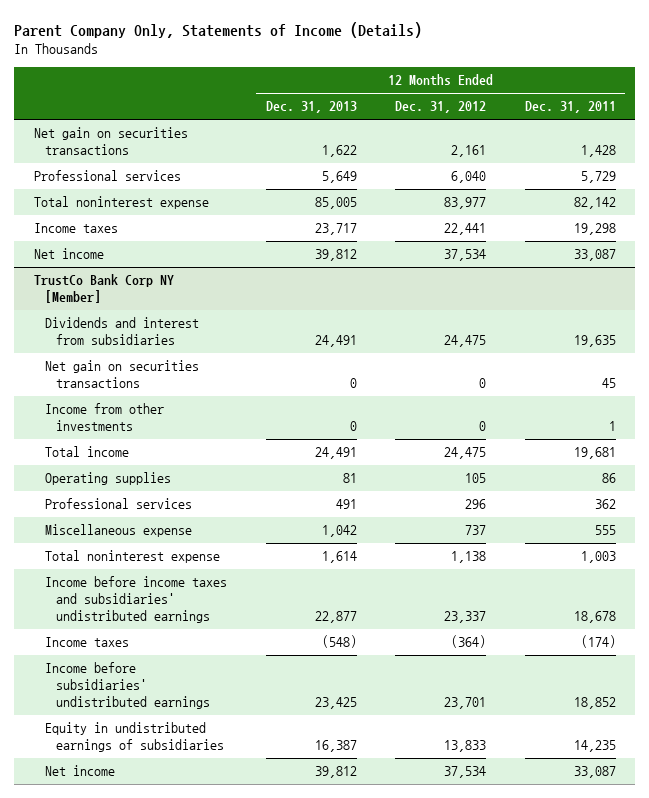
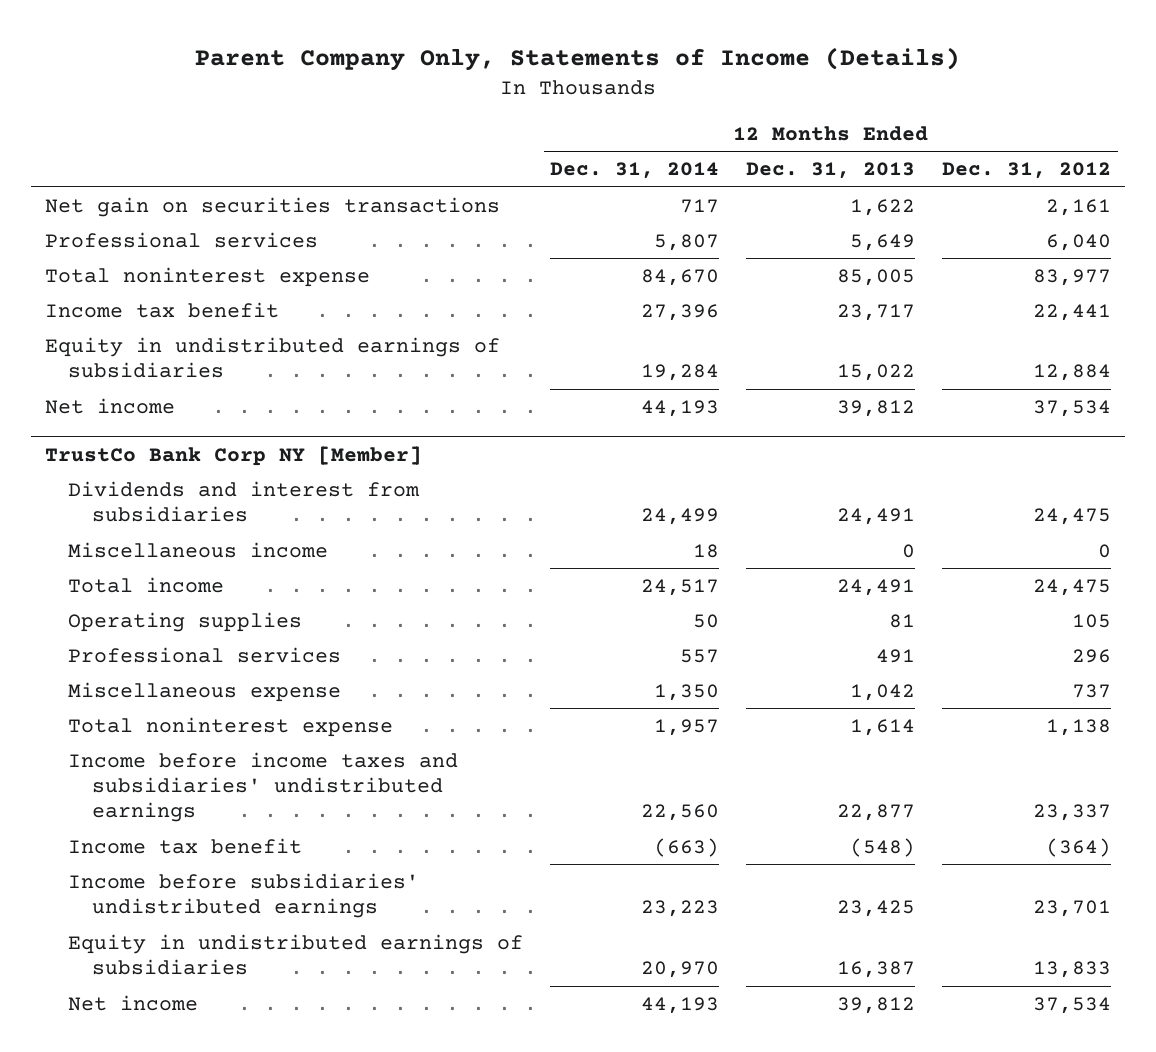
- | 12 Months Ended Dec. 31, 2013 | 12 Months Ended Dec. 31, 2012 | 12 Months Ended Dec. 31, 2011
+ | 12 Months Ended Dec. 31, 2014 | 12 Months Ended Dec. 31, 2013 | 12 Months Ended Dec. 31, 2012
- Income taxes | 23,717 | 22,441 | 19,298
+ Income tax benefit | 27,396 | 23,717 | 22,441
+ Equity in undistributed earnings of subsidiaries | 19,284 | 15,022 | 12,884
@ TrustCo Bank Corp NY [Member]
- Net gain on securities transactions | 0 | 0 | 45
- Income from other investments | 0 | 0 | 1
+ Miscellaneous income | 18 | 0 | 0
- Income taxes | (548) | (364) | (174)
+ Income tax benefit | (663) | (548) | (364)

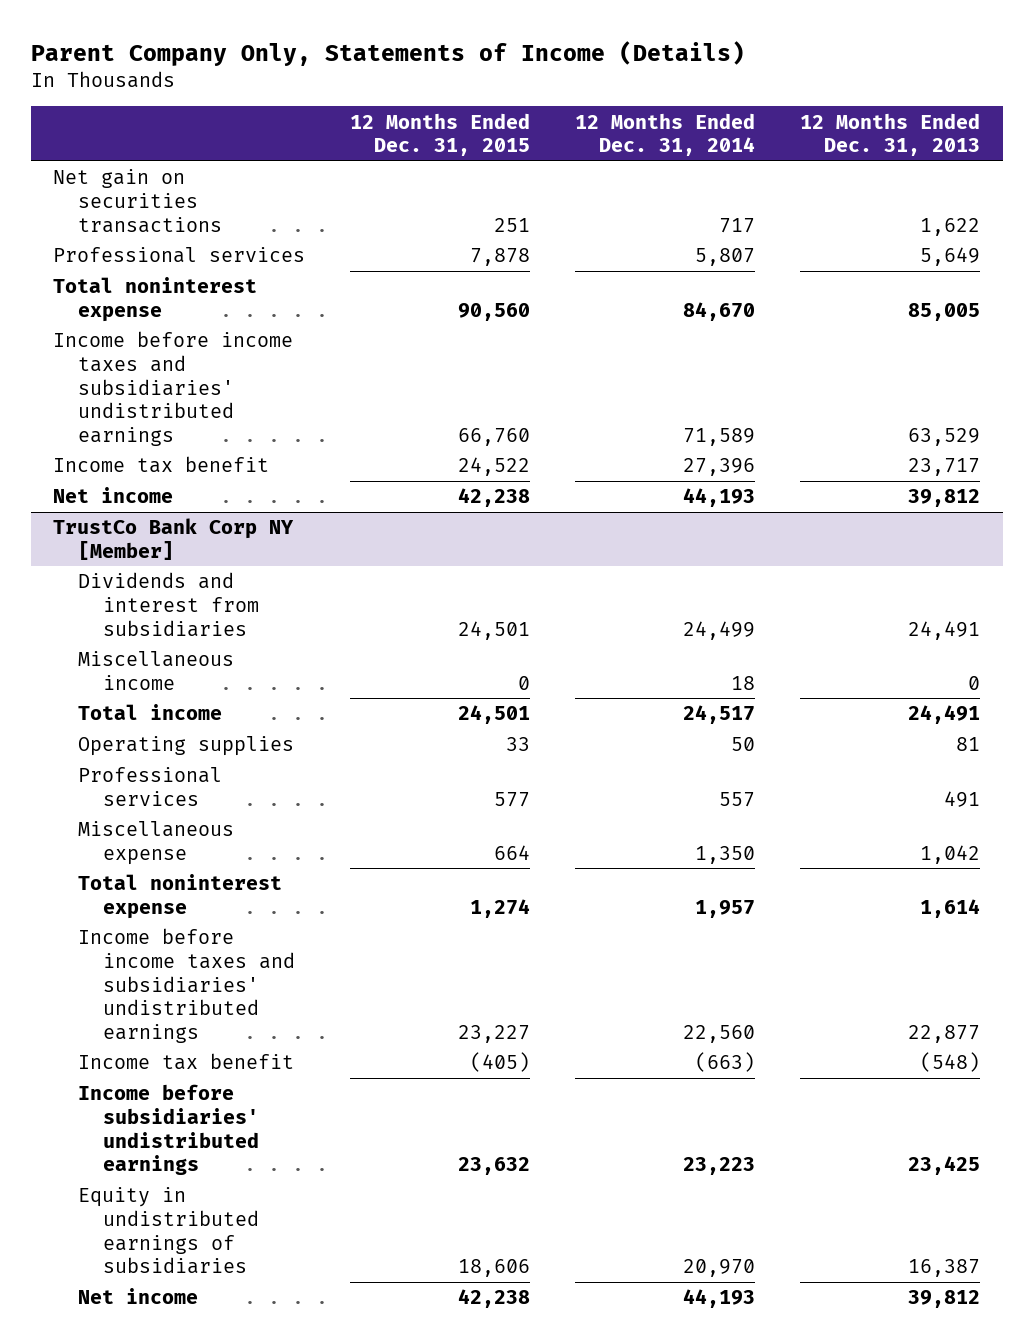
- | 12 Months Ended Dec. 31, 2014 | 12 Months Ended Dec. 31, 2013 | 12 Months Ended Dec. 31, 2012
+ | 12 Months Ended Dec. 31, 2015 | 12 Months Ended Dec. 31, 2014 | 12 Months Ended Dec. 31, 2013
+ Income before income taxes and subsidiaries' undistributed earnings | 66,760 | 71,589 | 63,529
- Equity in undistributed earnings of subsidiaries | 19,284 | 15,022 | 12,884

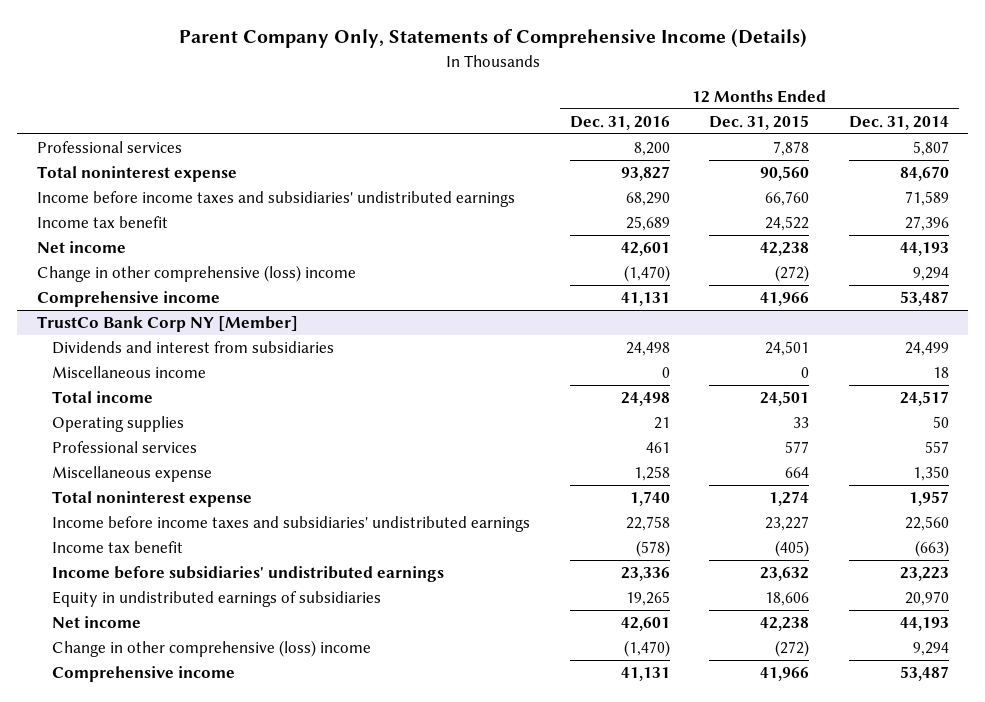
- Parent Company Only, Statements of Income (Details)
+ Parent Company Only, Statements of Comprehensive Income (Details)
- | 12 Months Ended Dec. 31, 2015 | 12 Months Ended Dec. 31, 2014 | 12 Months Ended Dec. 31, 2013
+ | 12 Months Ended Dec. 31, 2016 | 12 Months Ended Dec. 31, 2015 | 12 Months Ended Dec. 31, 2014
- Net gain on securities transactions | 251 | 717 | 1,622
+ Change in other comprehensive (loss) income | (1,470) | (272) | 9,294
+ Comprehensive income | 41,131 | 41,966 | 53,487
@ TrustCo Bank Corp NY [Member]
+ Change in other comprehensive (loss) income | (1,470) | (272) | 9,294
+ Comprehensive income | 41,131 | 41,966 | 53,487

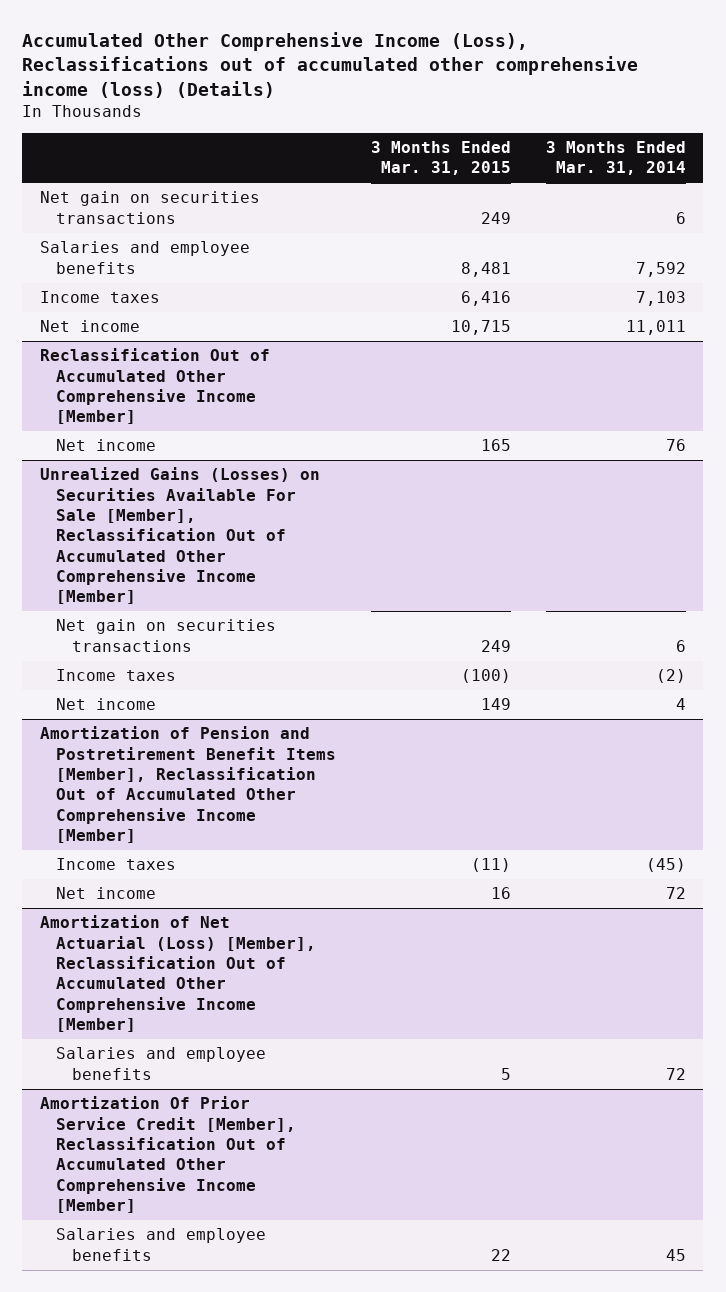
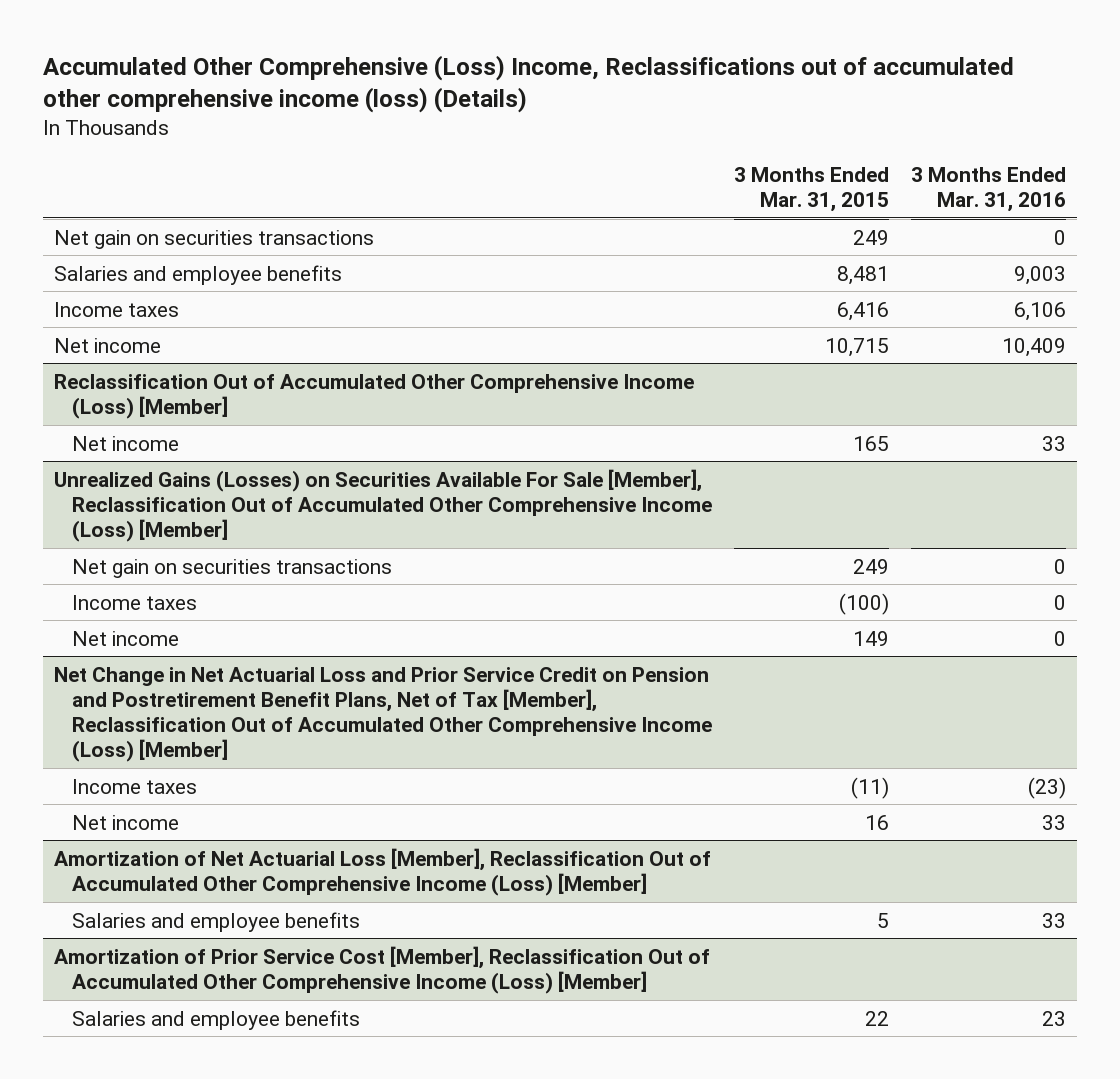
- Accumulated Other Comprehensive Income (Loss), Reclassifications out of accumulated other comprehensive income (loss) (Details)
+ Accumulated Other Comprehensive (Loss) Income, Reclassifications out of accumulated other comprehensive income (loss) (Details)
- | 3 Months Ended Mar. 31, 2015 | 3 Months Ended Mar. 31, 2014
+ | 3 Months Ended Mar. 31, 2015 | 3 Months Ended Mar. 31, 2016
- Reclassification Out of Accumulated Other Comprehensive Income [Member]
+ Reclassification Out of Accumulated Other Comprehensive Income (Loss) [Member]
- Unrealized Gains (Losses) on Securities Available For Sale [Member], Reclassification Out of Accumulated Other Comprehensive Income [Member]
+ Unrealized Gains (Losses) on Securities Available For Sale [Member], Reclassification Out of Accumulated Other Comprehensive Income (Loss) [Member]
- Amortization of Pension and Postretirement Benefit Items [Member], Reclassification Out of Accumulated Other Comprehensive Income [Member]
+ Net Change in Net Actuarial Loss and Prior Service Credit on Pension and Postretirement Benefit Plans, Net of Tax [Member], Reclassification Out of Accumulated Other Comprehensive Income (Loss) [Member]
- Amortization of Net Actuarial (Loss) [Member], Reclassification Out of Accumulated Other Comprehensive Income [Member]
+ Amortization of Net Actuarial Loss [Member], Reclassification Out of Accumulated Other Comprehensive Income (Loss) [Member]
- Amortization Of Prior Service Credit [Member], Reclassification Out of Accumulated Other Comprehensive Income [Member]
+ Amortization of Prior Service Cost [Member], Reclassification Out of Accumulated Other Comprehensive Income (Loss) [Member]

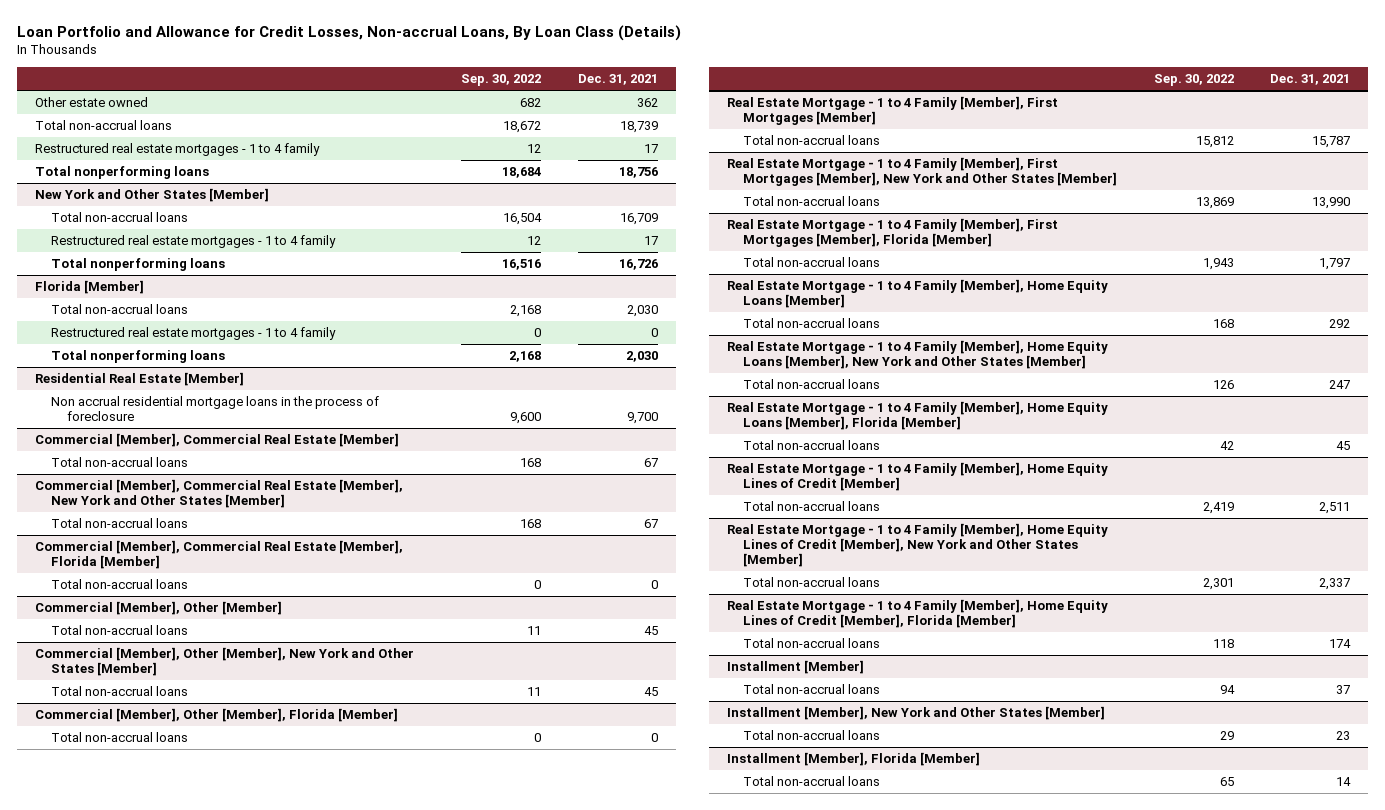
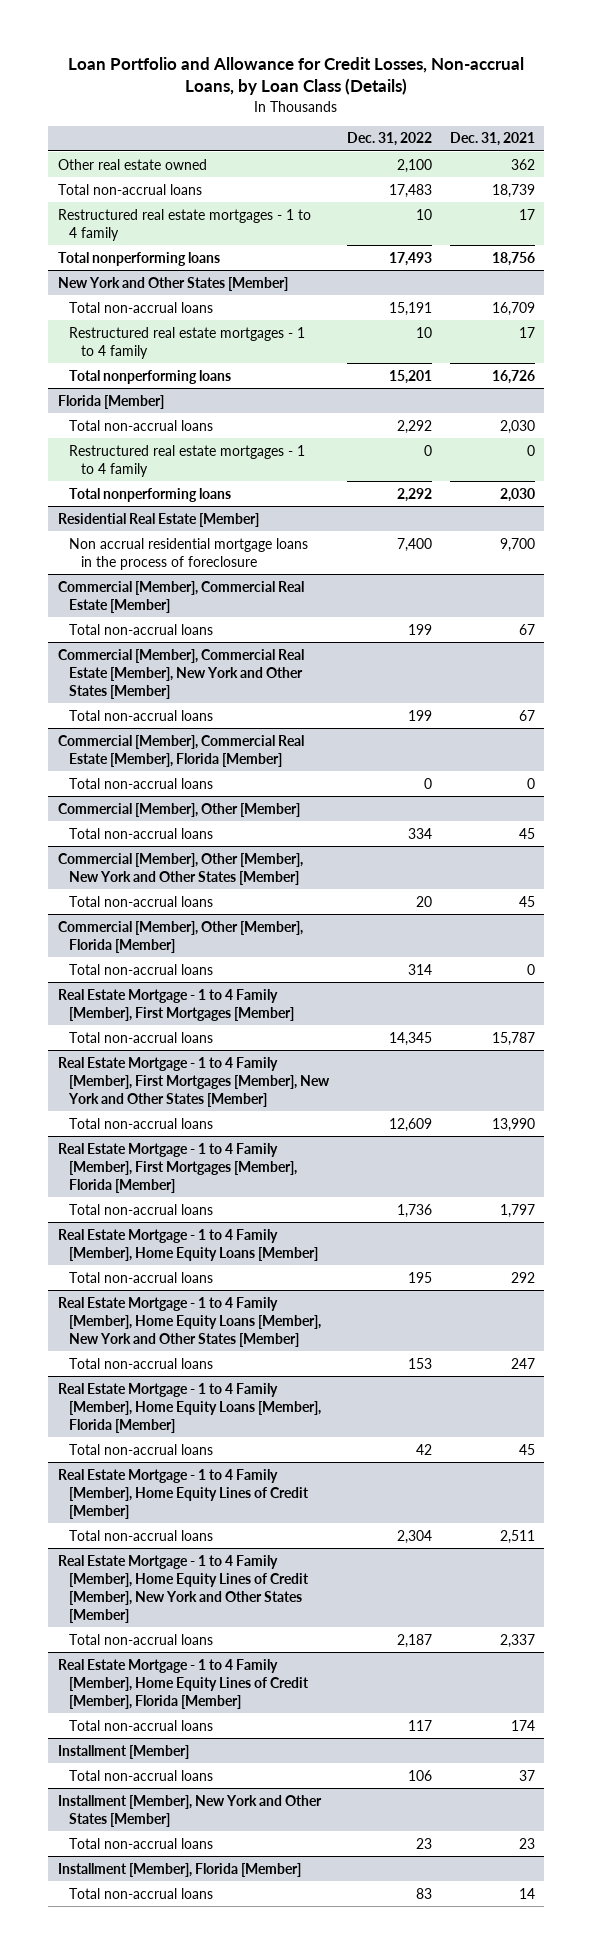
- Loan Portfolio and Allowance for Credit Losses, Non-accrual Loans, By Loan Class (Details)
+ Loan Portfolio and Allowance for Credit Losses, Non-accrual Loans, by Loan Class (Details)
- | Sep. 30, 2022 | Dec. 31, 2021
+ | Dec. 31, 2022 | Dec. 31, 2021
- Other estate owned | 682 | 362
+ Other real estate owned | 2,100 | 362

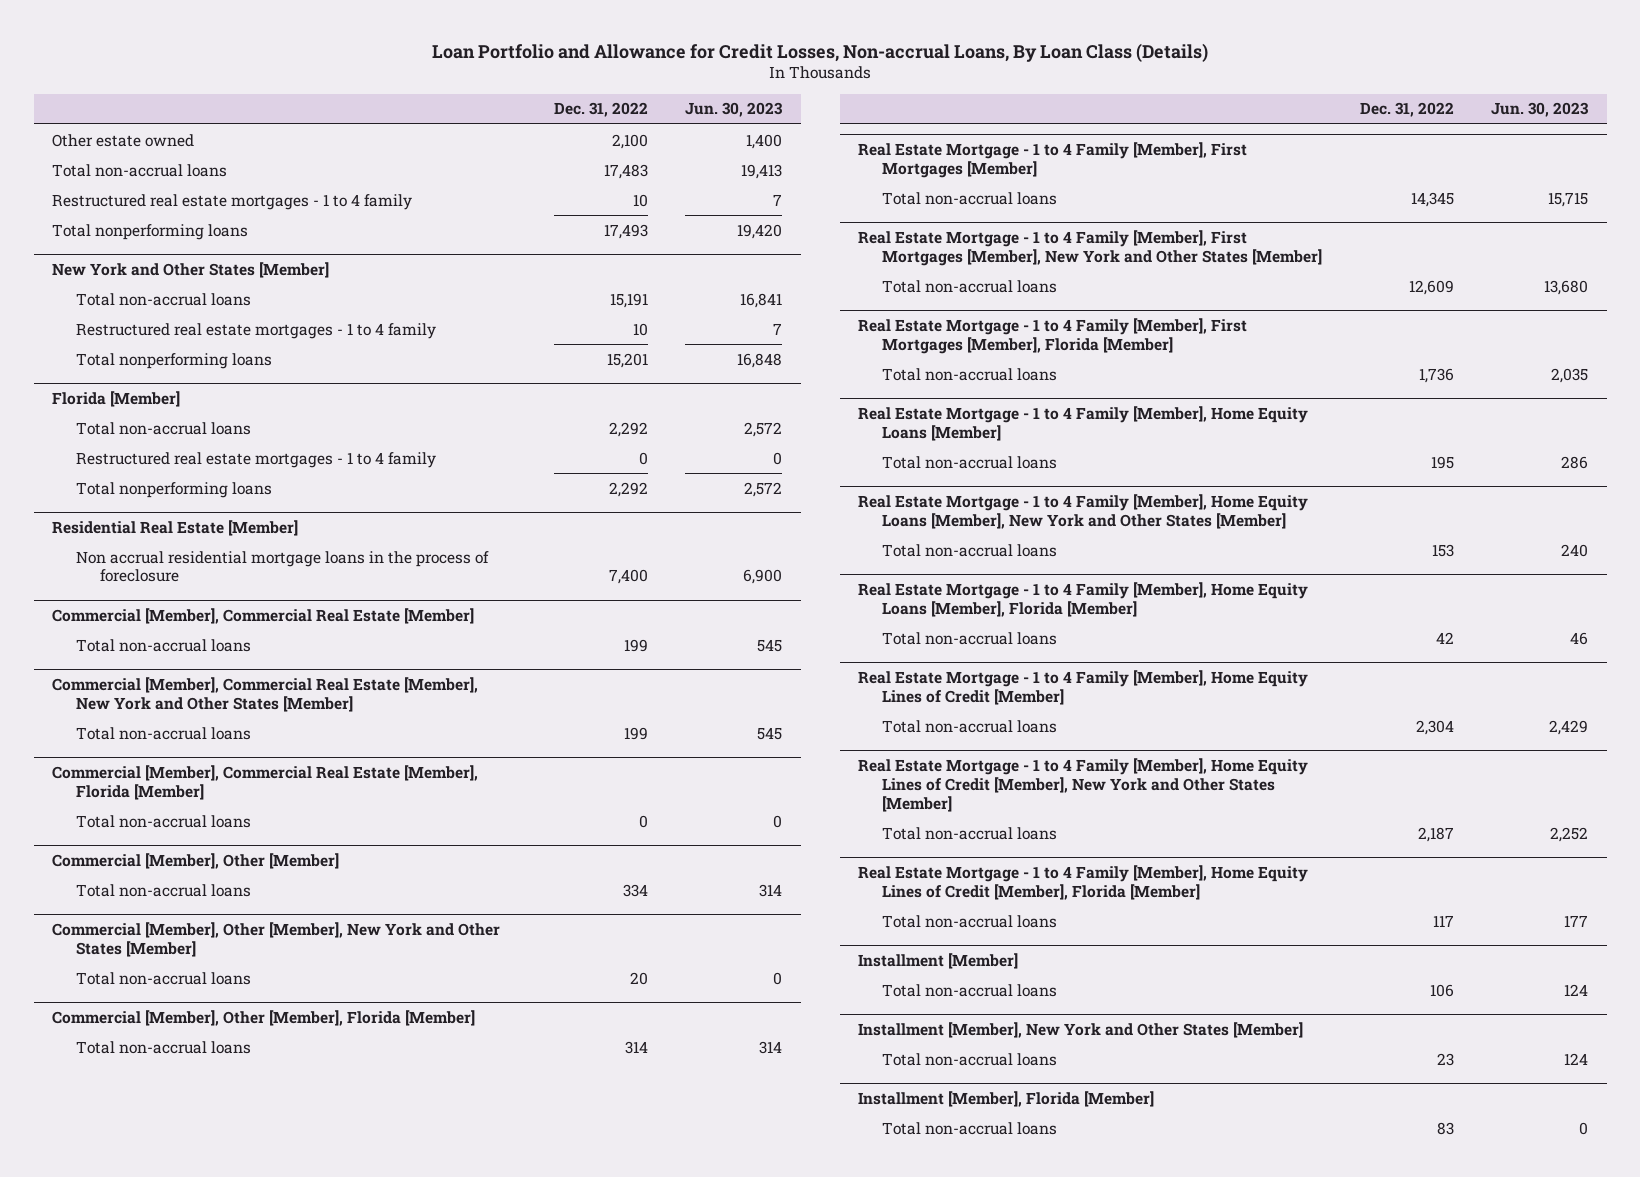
- Loan Portfolio and Allowance for Credit Losses, Non-accrual Loans, by Loan Class (Details)
+ Loan Portfolio and Allowance for Credit Losses, Non-accrual Loans, By Loan Class (Details)
- | Dec. 31, 2022 | Dec. 31, 2021
+ | Dec. 31, 2022 | Jun. 30, 2023
- Other real estate owned | 2,100 | 362
+ Other estate owned | 2,100 | 1,400

